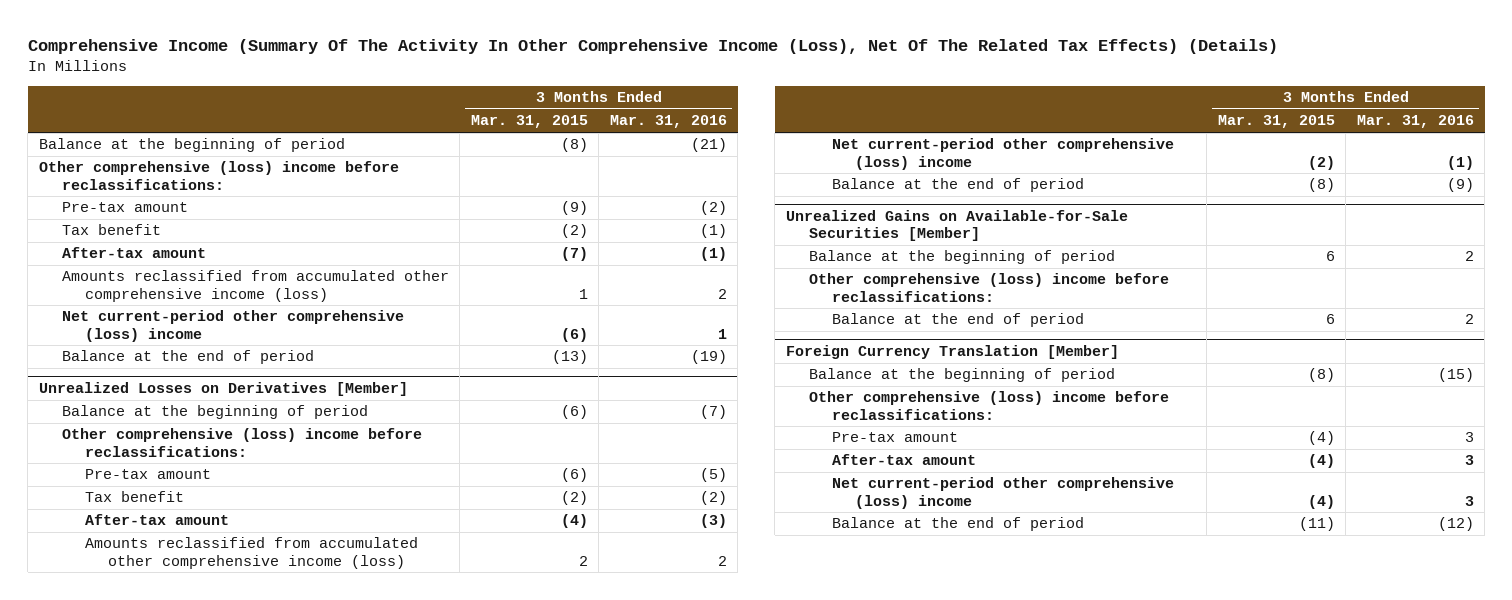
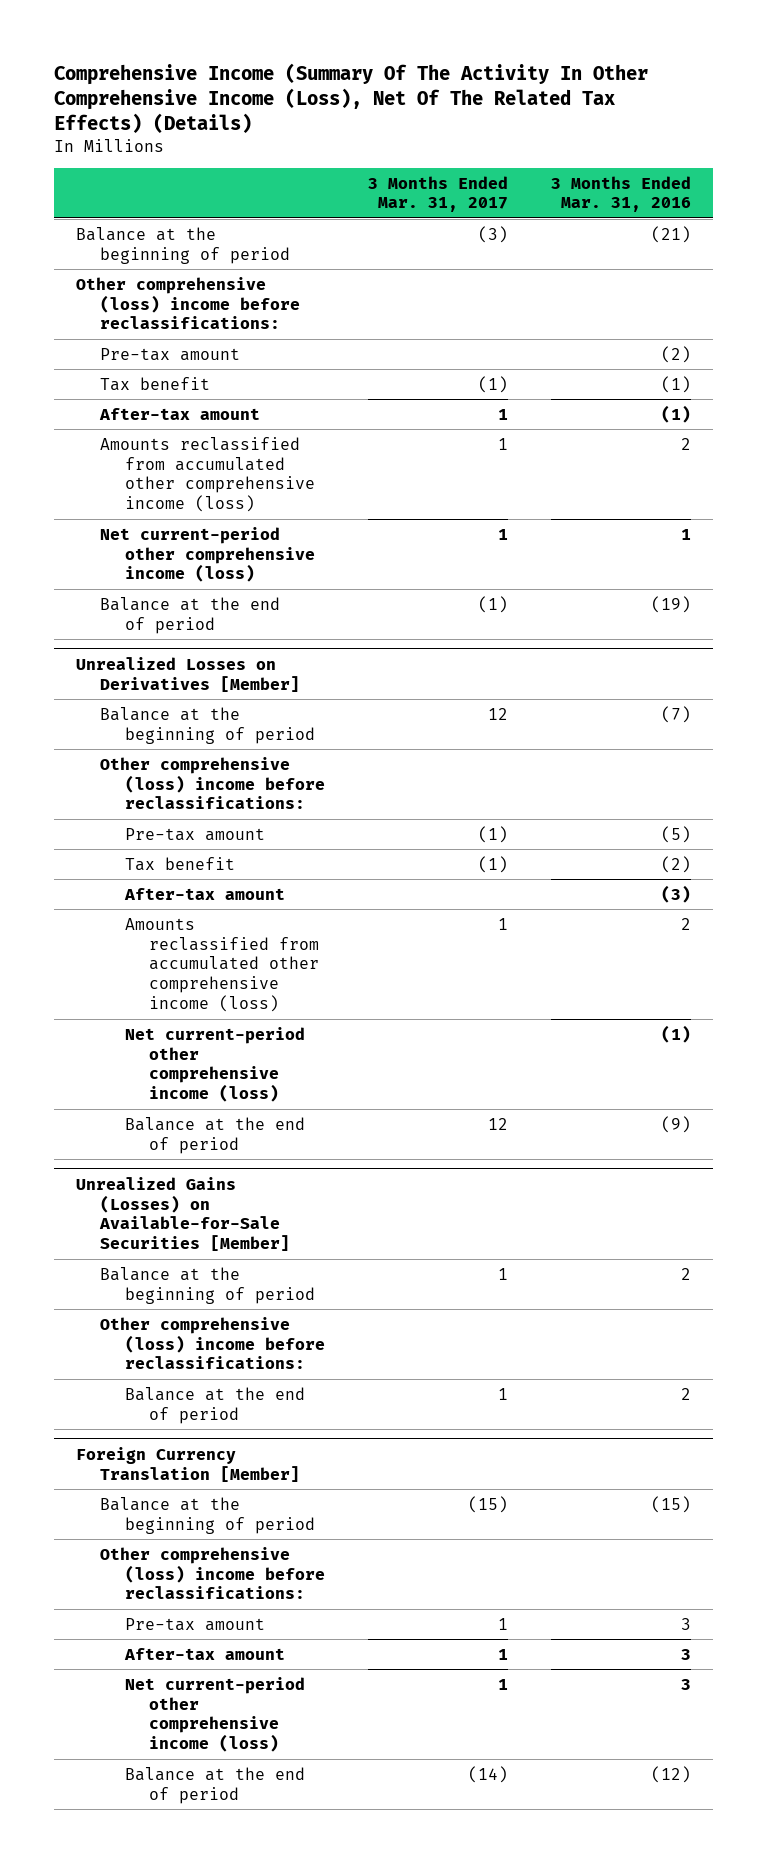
- | 3 Months Ended Mar. 31, 2015 | 3 Months Ended Mar. 31, 2016
+ | 3 Months Ended Mar. 31, 2017 | 3 Months Ended Mar. 31, 2016
- Net current-period other comprehensive (loss) income | (6) | 1
+ Net current-period other comprehensive income (loss) | 1 | 1
@ Unrealized Losses on Derivatives [Member]
- Net current-period other comprehensive (loss) income | (2) | (1)
+ Net current-period other comprehensive income (loss) | | (1)
- Unrealized Gains on Available-for-Sale Securities [Member]
+ Unrealized Gains (Losses) on Available-for-Sale Securities [Member]
@ Foreign Currency Translation [Member]
- Net current-period other comprehensive (loss) income | (4) | 3
+ Net current-period other comprehensive income (loss) | 1 | 3

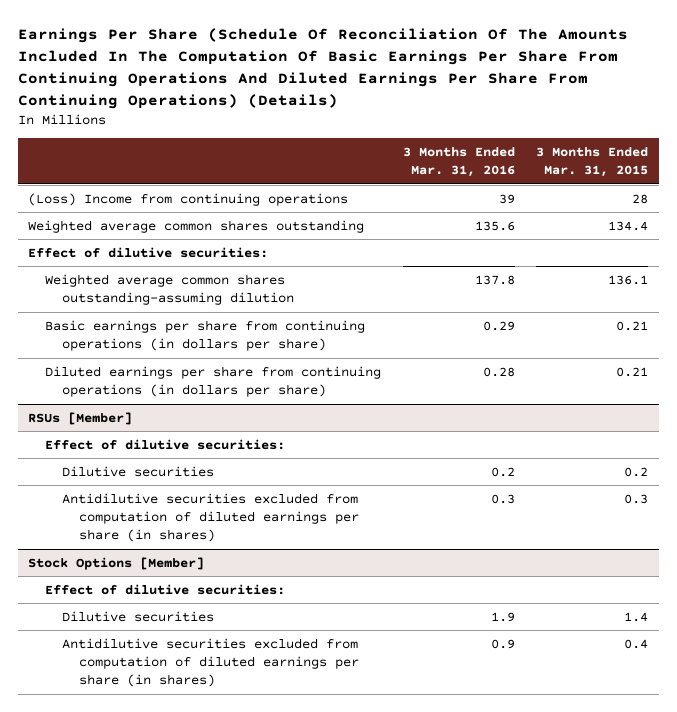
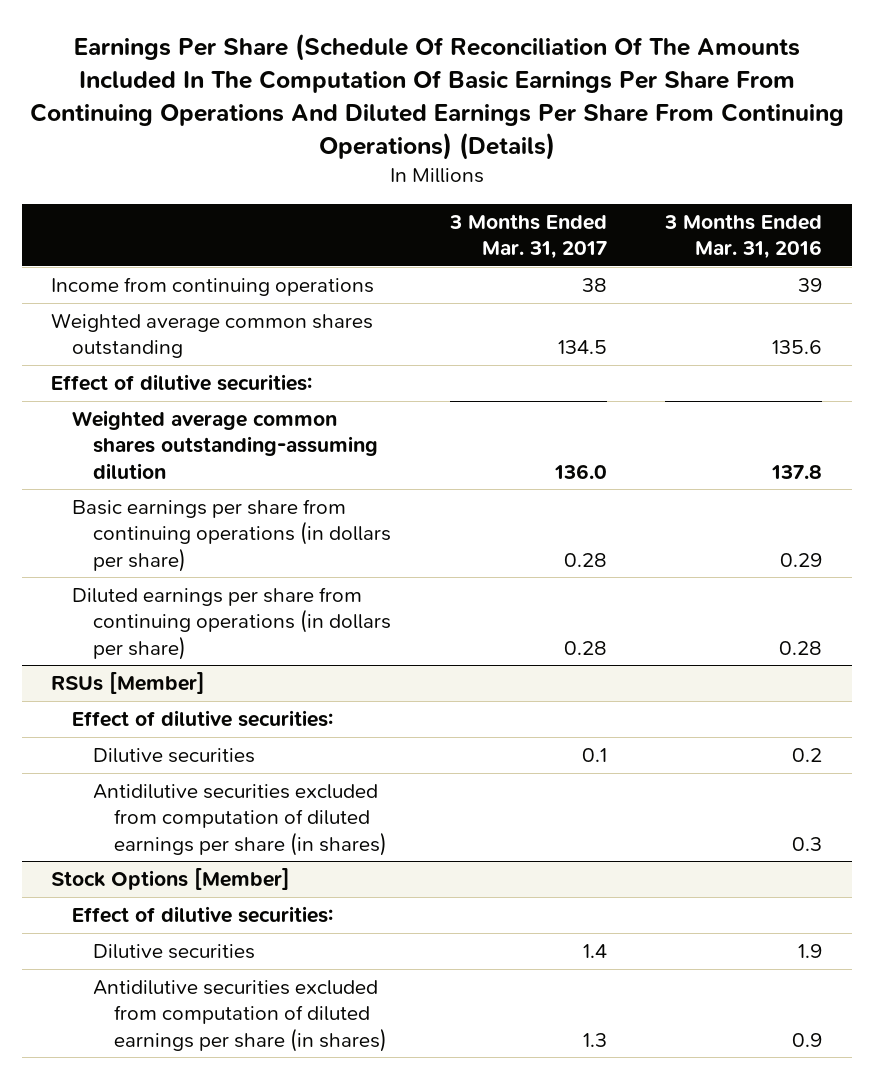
- | 3 Months Ended Mar. 31, 2016 | 3 Months Ended Mar. 31, 2015
+ | 3 Months Ended Mar. 31, 2017 | 3 Months Ended Mar. 31, 2016
- (Loss) Income from continuing operations | 39 | 28
+ Income from continuing operations | 38 | 39

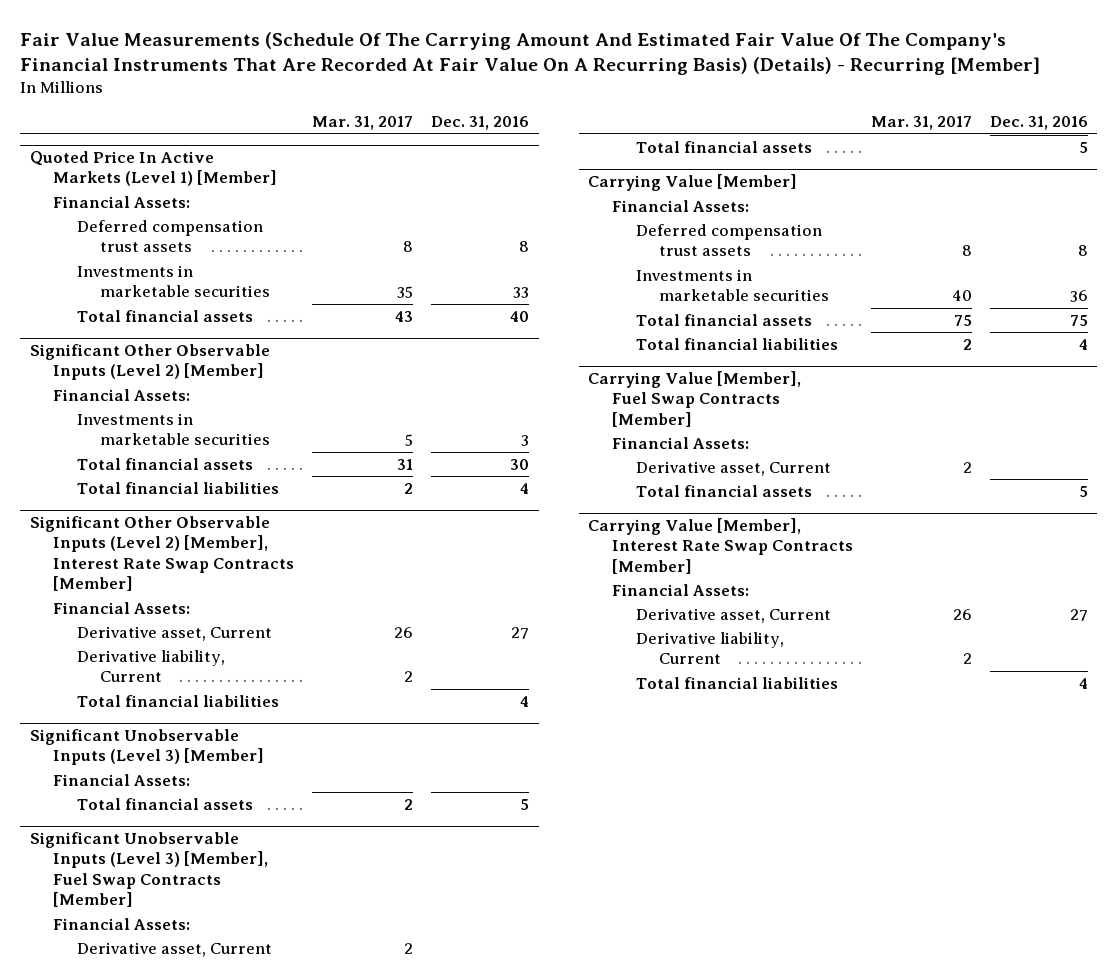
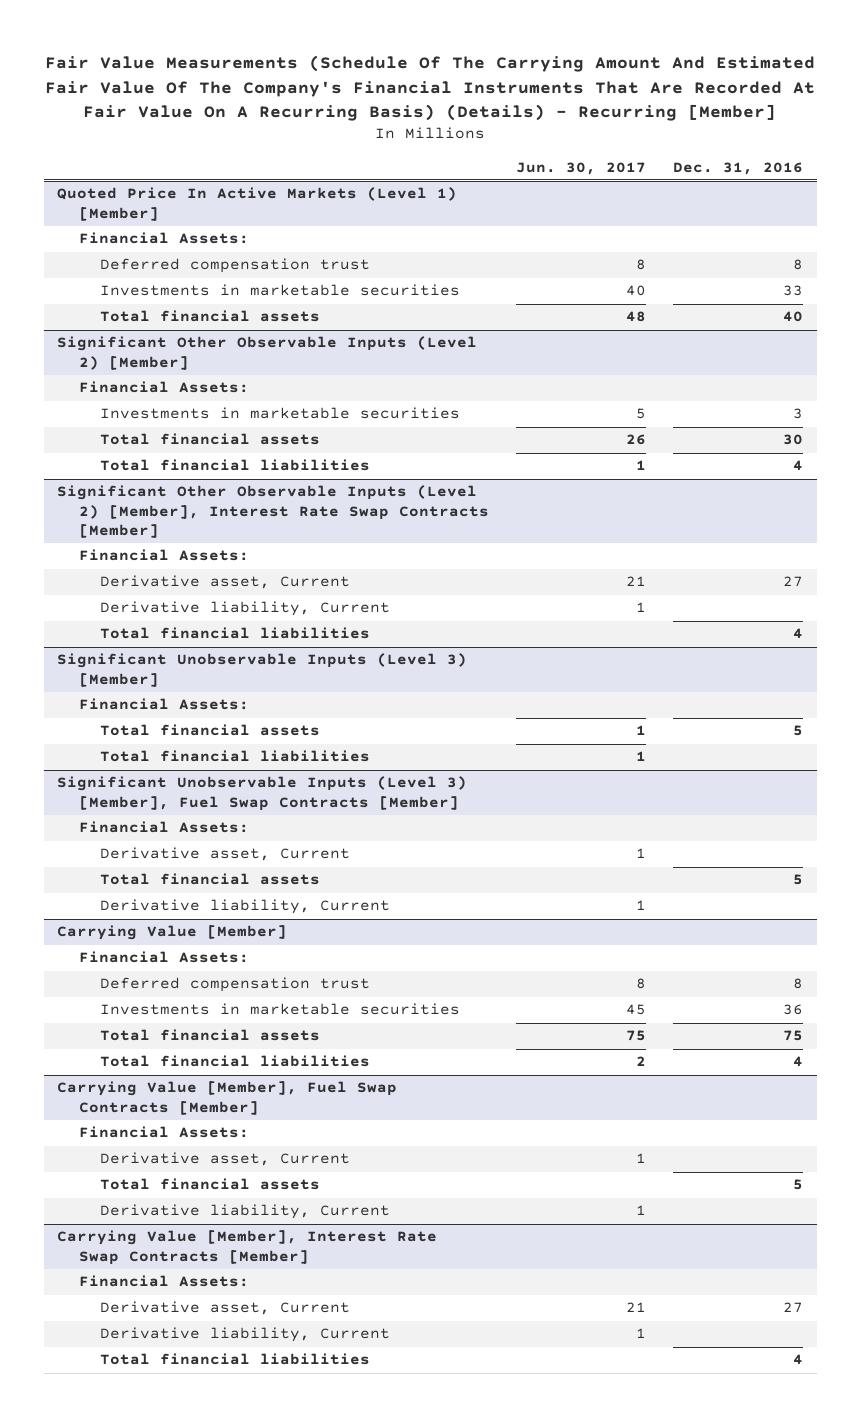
- | Mar. 31, 2017 | Dec. 31, 2016
+ | Jun. 30, 2017 | Dec. 31, 2016
@ Quoted Price In Active Markets (Level 1) [Member]
- Deferred compensation trust assets | 8 | 8
+ Deferred compensation trust | 8 | 8
@ Significant Unobservable Inputs (Level 3) [Member]
+ Total financial liabilities | 1 |
@ Significant Unobservable Inputs (Level 3) [Member], Fuel Swap Contracts [Member]
+ Derivative liability, Current | 1 |
@ Carrying Value [Member]
- Deferred compensation trust assets | 8 | 8
+ Deferred compensation trust | 8 | 8
@ Carrying Value [Member], Fuel Swap Contracts [Member]
+ Derivative liability, Current | 1 |

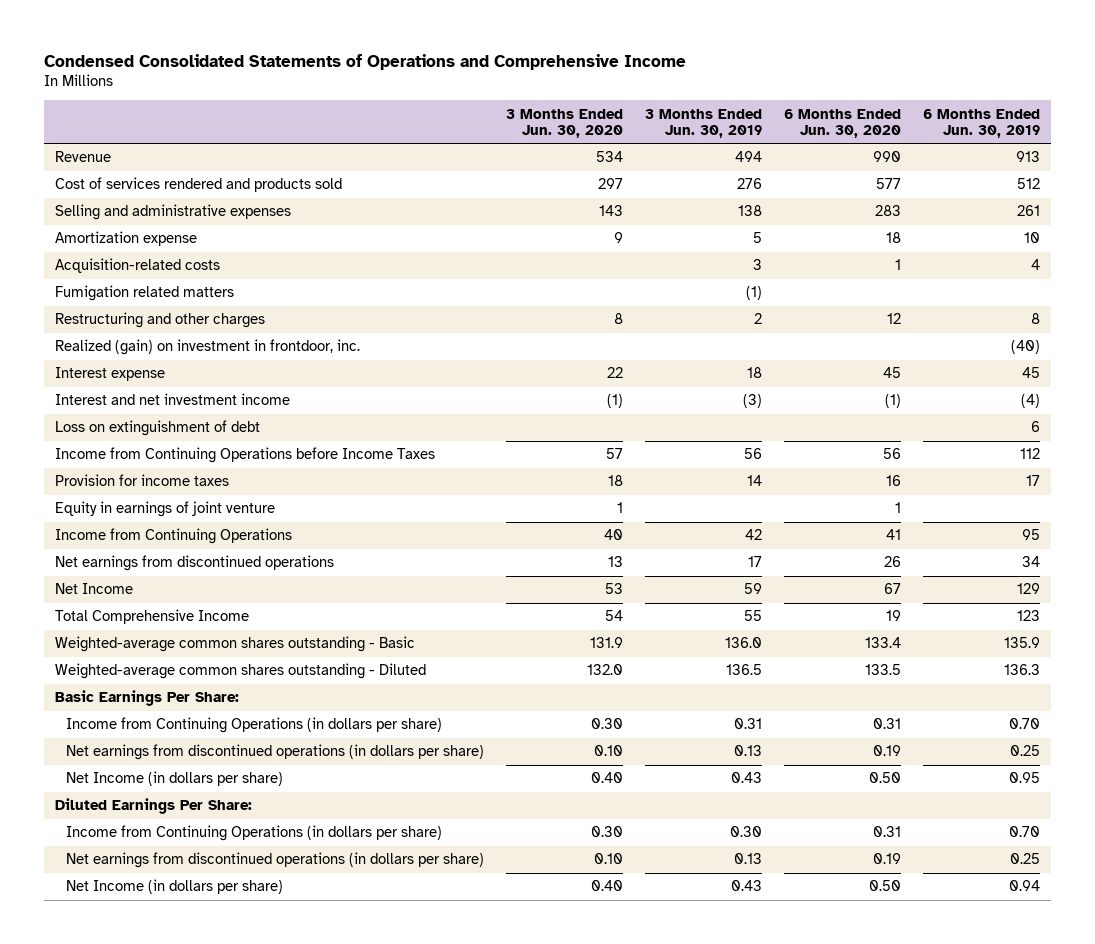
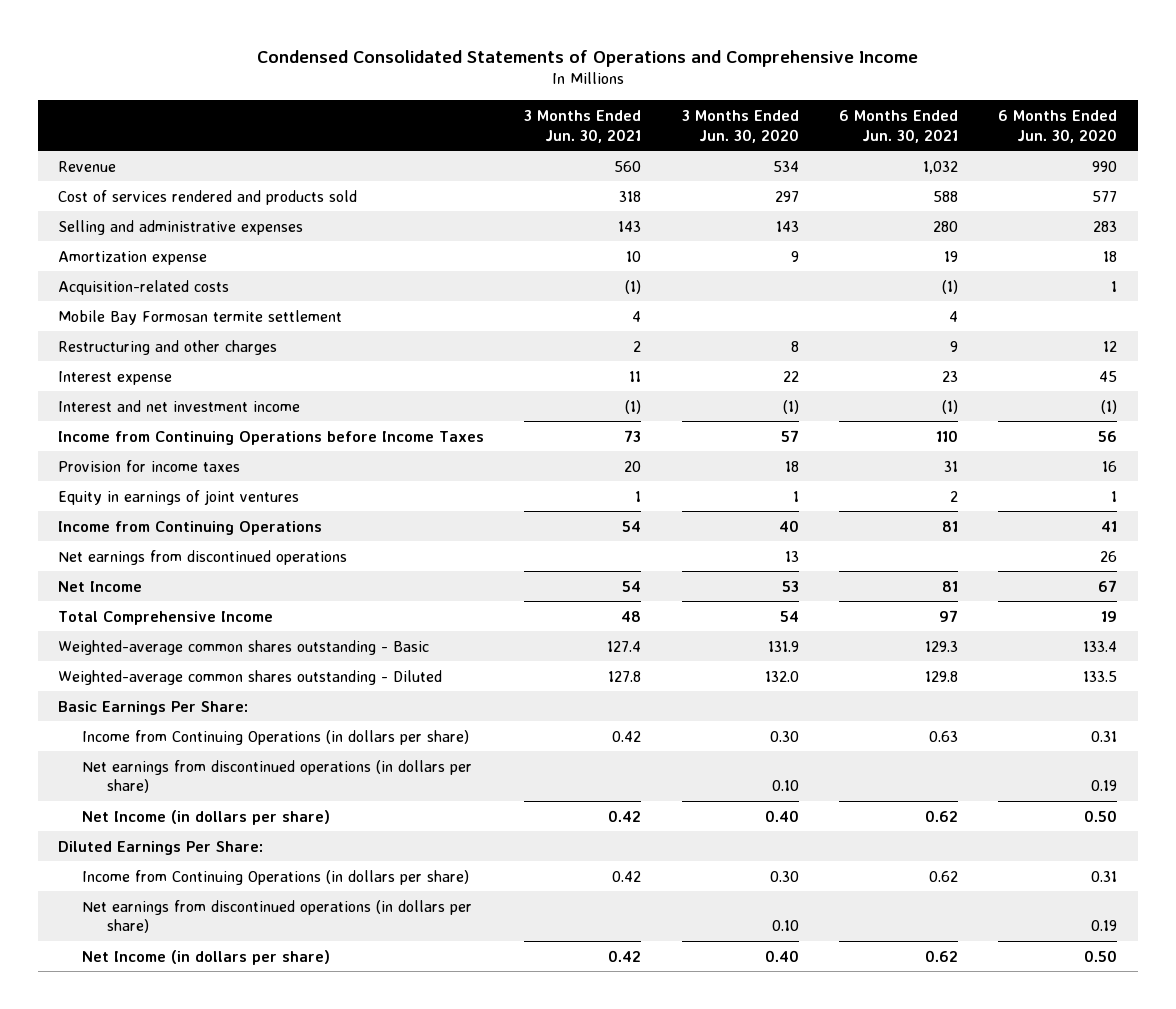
- | 3 Months Ended Jun. 30, 2020 | 3 Months Ended Jun. 30, 2019 | 6 Months Ended Jun. 30, 2020 | 6 Months Ended Jun. 30, 2019
+ | 3 Months Ended Jun. 30, 2021 | 3 Months Ended Jun. 30, 2020 | 6 Months Ended Jun. 30, 2021 | 6 Months Ended Jun. 30, 2020
- Fumigation related matters | | (1) | |
+ Mobile Bay Formosan termite settlement | 4 | | 4 |
- Realized (gain) on investment in frontdoor, inc. | | | | (40)
- Loss on extinguishment of debt | | | | 6
- Equity in earnings of joint venture | 1 | | 1 |
+ Equity in earnings of joint ventures | 1 | 1 | 2 | 1

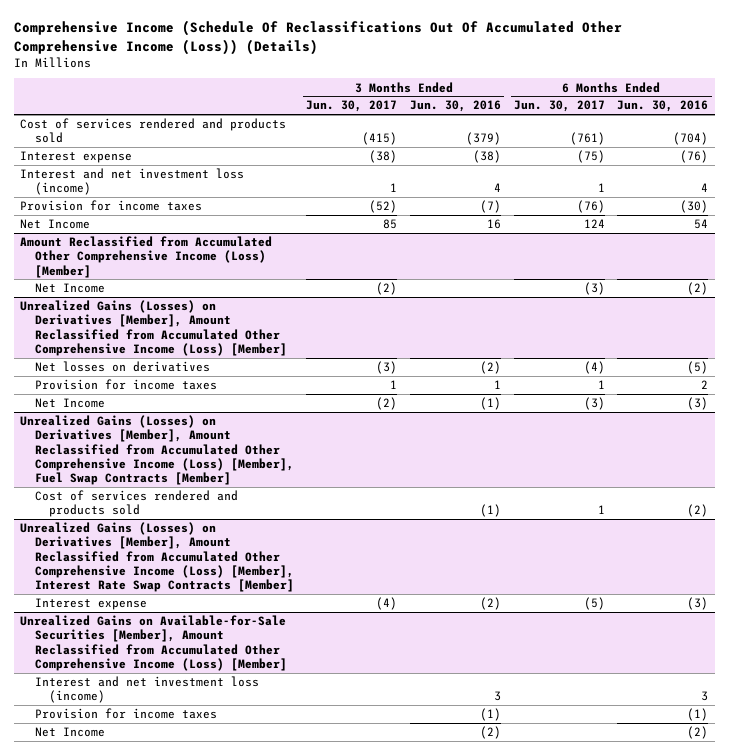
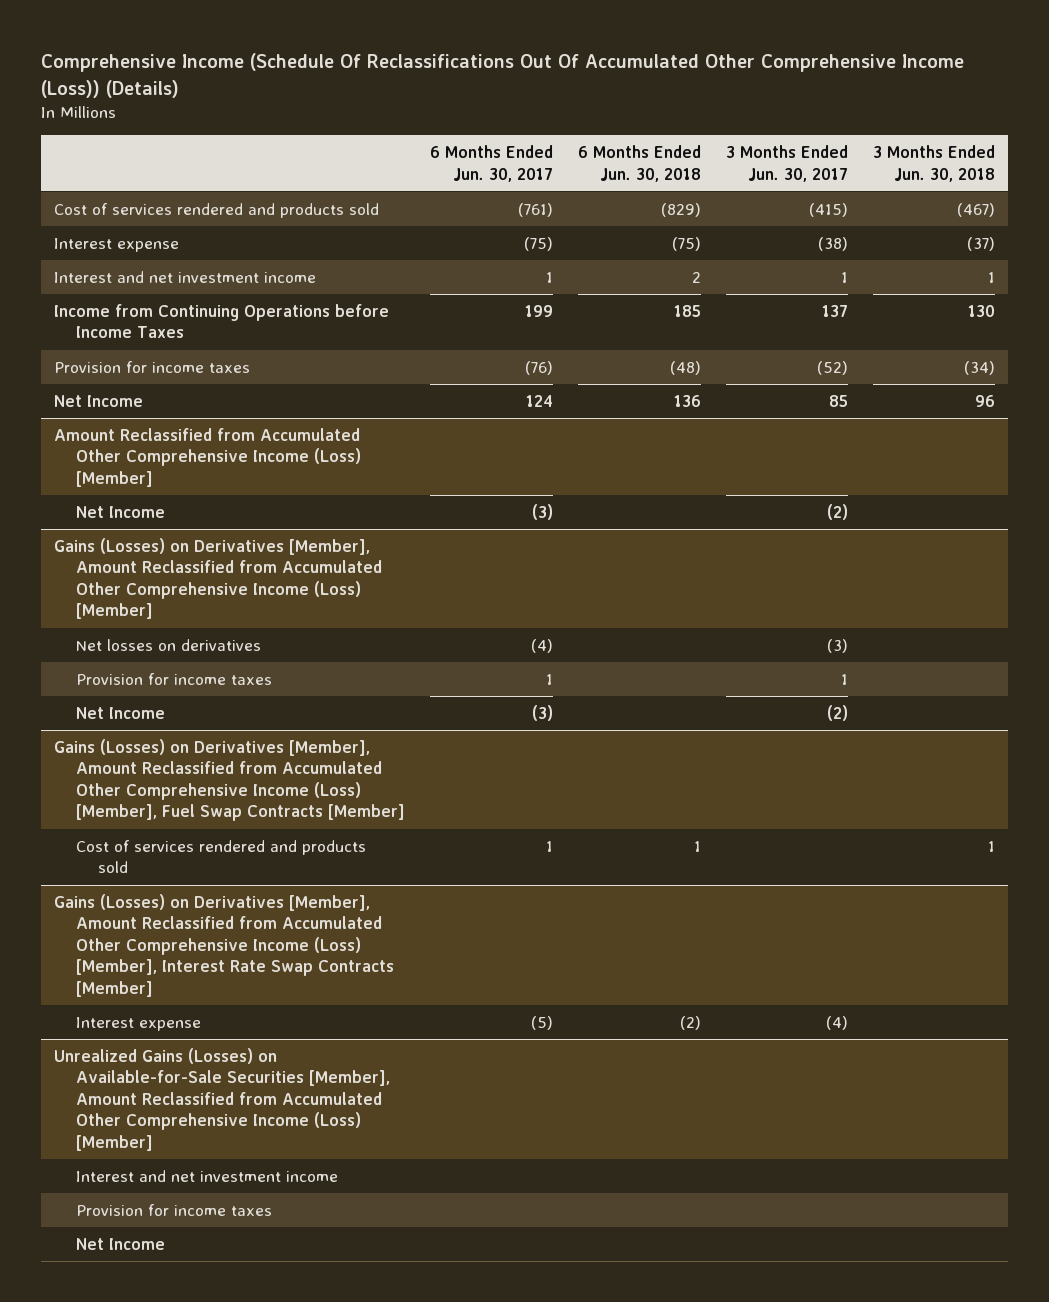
- | 3 Months Ended Jun. 30, 2017 | 3 Months Ended Jun. 30, 2016 | 6 Months Ended Jun. 30, 2017 | 6 Months Ended Jun. 30, 2016
+ | 6 Months Ended Jun. 30, 2017 | 6 Months Ended Jun. 30, 2018 | 3 Months Ended Jun. 30, 2017 | 3 Months Ended Jun. 30, 2018
- Interest and net investment loss (income) | 1 | 4 | 1 | 4
+ Interest and net investment income | 1 | 2 | 1 | 1
+ Income from Continuing Operations before Income Taxes | 199 | 185 | 137 | 130
- Unrealized Gains (Losses) on Derivatives [Member], Amount Reclassified from Accumulated Other Comprehensive Income (Loss) [Member]
+ Gains (Losses) on Derivatives [Member], Amount Reclassified from Accumulated Other Comprehensive Income (Loss) [Member]
- Unrealized Gains (Losses) on Derivatives [Member], Amount Reclassified from Accumulated Other Comprehensive Income (Loss) [Member], Fuel Swap Contracts [Member]
+ Gains (Losses) on Derivatives [Member], Amount Reclassified from Accumulated Other Comprehensive Income (Loss) [Member], Fuel Swap Contracts [Member]
- Unrealized Gains (Losses) on Derivatives [Member], Amount Reclassified from Accumulated Other Comprehensive Income (Loss) [Member], Interest Rate Swap Contracts [Member]
+ Gains (Losses) on Derivatives [Member], Amount Reclassified from Accumulated Other Comprehensive Income (Loss) [Member], Interest Rate Swap Contracts [Member]
- Unrealized Gains on Available-for-Sale Securities [Member], Amount Reclassified from Accumulated Other Comprehensive Income (Loss) [Member]
- Interest and net investment loss (income) | | 3 | | 3
+ Unrealized Gains (Losses) on Available-for-Sale Securities [Member], Amount Reclassified from Accumulated Other Comprehensive Income (Loss) [Member]
+ Interest and net investment income

